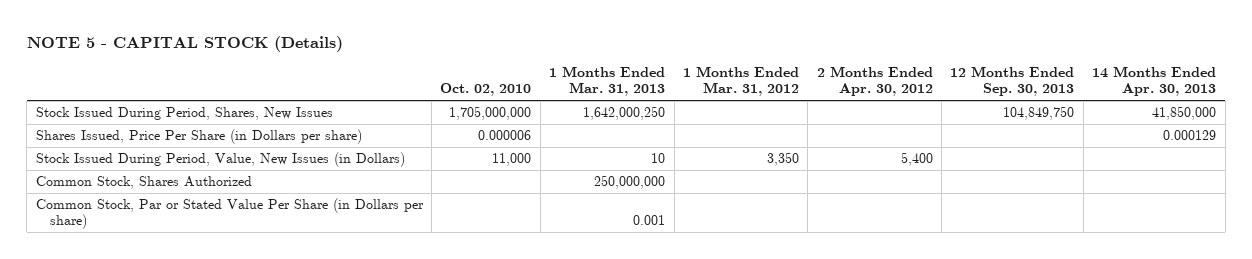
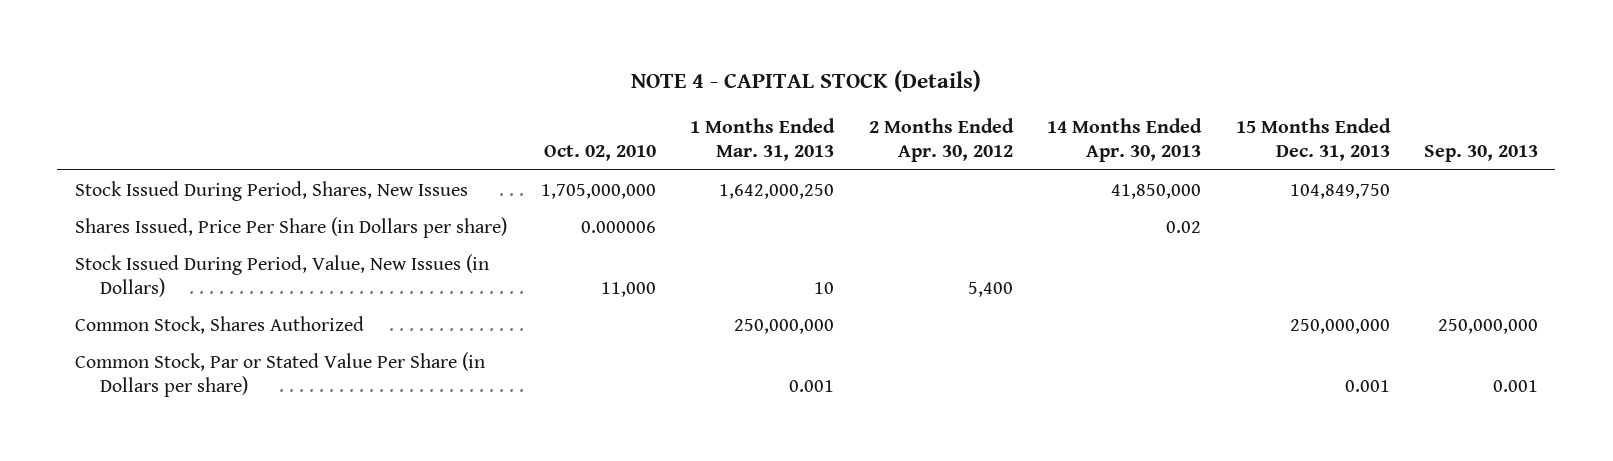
- NOTE 5 - CAPITAL STOCK (Details)
+ NOTE 4 - CAPITAL STOCK (Details)
- | Oct. 02, 2010 | 1 Months Ended Mar. 31, 2013 | 1 Months Ended Mar. 31, 2012 | 2 Months Ended Apr. 30, 2012 | 12 Months Ended Sep. 30, 2013 | 14 Months Ended Apr. 30, 2013
+ | Oct. 02, 2010 | 1 Months Ended Mar. 31, 2013 | 2 Months Ended Apr. 30, 2012 | 14 Months Ended Apr. 30, 2013 | 15 Months Ended Dec. 31, 2013 | Sep. 30, 2013
- Shares Issued, Price Per Share (in Dollars per share) | 0.000006 | | | | | 0.000129
+ Shares Issued, Price Per Share (in Dollars per share) | 0.000006 | | | 0.02 | |

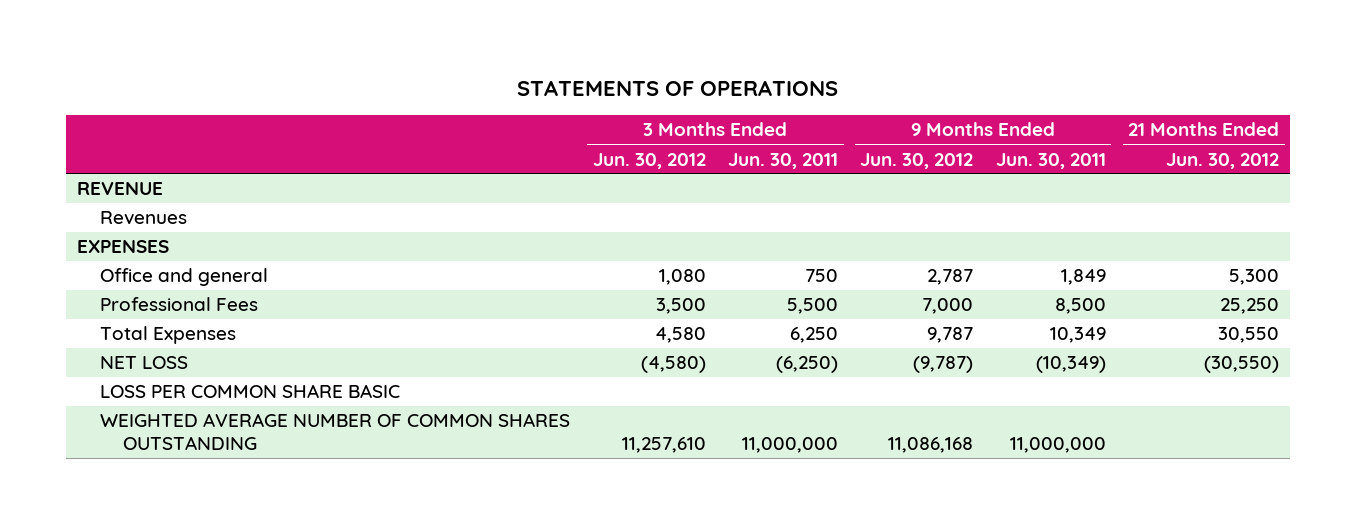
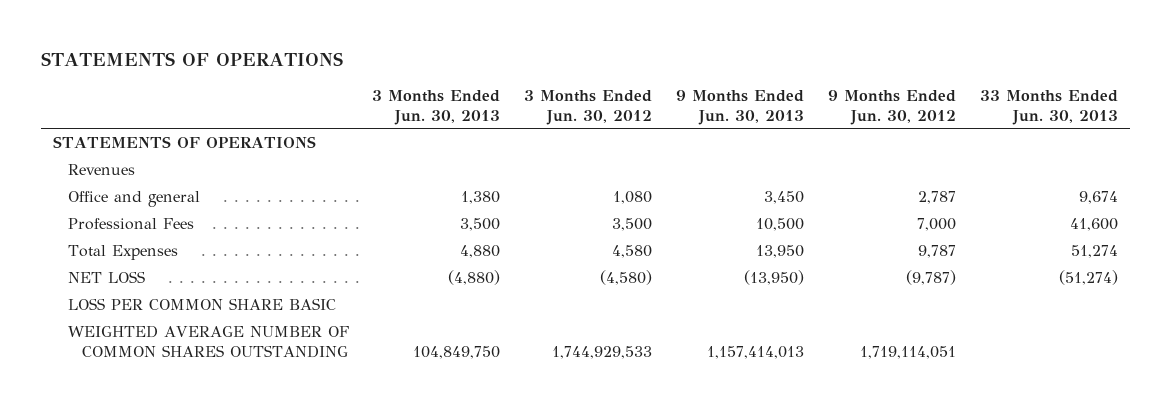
- | 3 Months Ended Jun. 30, 2012 | 3 Months Ended Jun. 30, 2011 | 9 Months Ended Jun. 30, 2012 | 9 Months Ended Jun. 30, 2011 | 21 Months Ended Jun. 30, 2012
+ | 3 Months Ended Jun. 30, 2013 | 3 Months Ended Jun. 30, 2012 | 9 Months Ended Jun. 30, 2013 | 9 Months Ended Jun. 30, 2012 | 33 Months Ended Jun. 30, 2013
- REVENUE
+ STATEMENTS OF OPERATIONS
- EXPENSES
- WEIGHTED AVERAGE NUMBER OF COMMON SHARES OUTSTANDING | 11,257,610 | 11,000,000 | 11,086,168 | 11,000,000 |
+ WEIGHTED AVERAGE NUMBER OF COMMON SHARES OUTSTANDING | 104,849,750 | 1,744,929,533 | 1,157,414,013 | 1,719,114,051 |

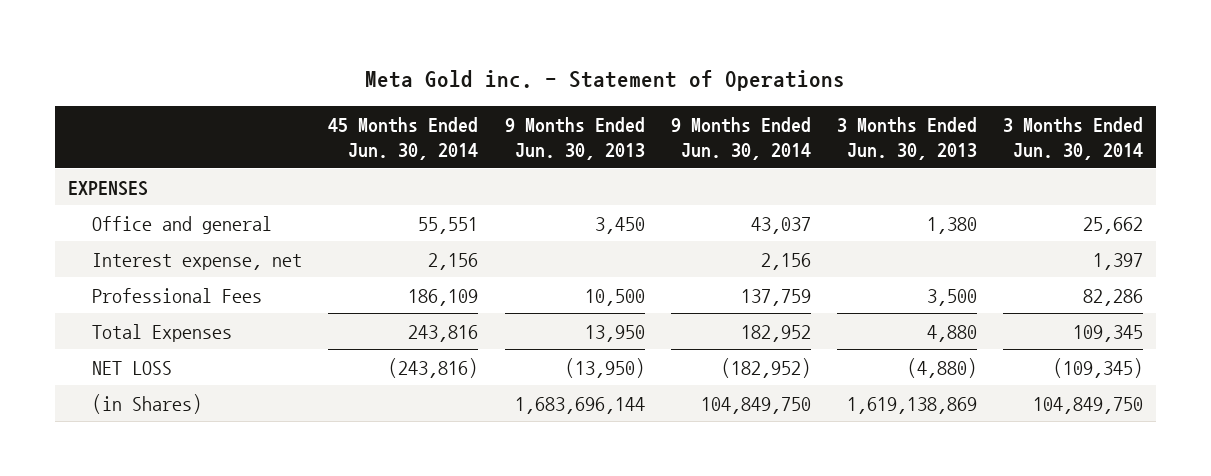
- STATEMENTS OF OPERATIONS
+ Meta Gold inc. - Statement of Operations
- | 3 Months Ended Jun. 30, 2013 | 3 Months Ended Jun. 30, 2012 | 9 Months Ended Jun. 30, 2013 | 9 Months Ended Jun. 30, 2012 | 33 Months Ended Jun. 30, 2013
+ | 45 Months Ended Jun. 30, 2014 | 9 Months Ended Jun. 30, 2013 | 9 Months Ended Jun. 30, 2014 | 3 Months Ended Jun. 30, 2013 | 3 Months Ended Jun. 30, 2014
- STATEMENTS OF OPERATIONS
- Revenues
+ EXPENSES
+ Interest expense, net | 2,156 | | 2,156 | | 1,397
- LOSS PER COMMON SHARE BASIC
- WEIGHTED AVERAGE NUMBER OF COMMON SHARES OUTSTANDING | 104,849,750 | 1,744,929,533 | 1,157,414,013 | 1,719,114,051 |
+ (in Shares) | | 1,683,696,144 | 104,849,750 | 1,619,138,869 | 104,849,750

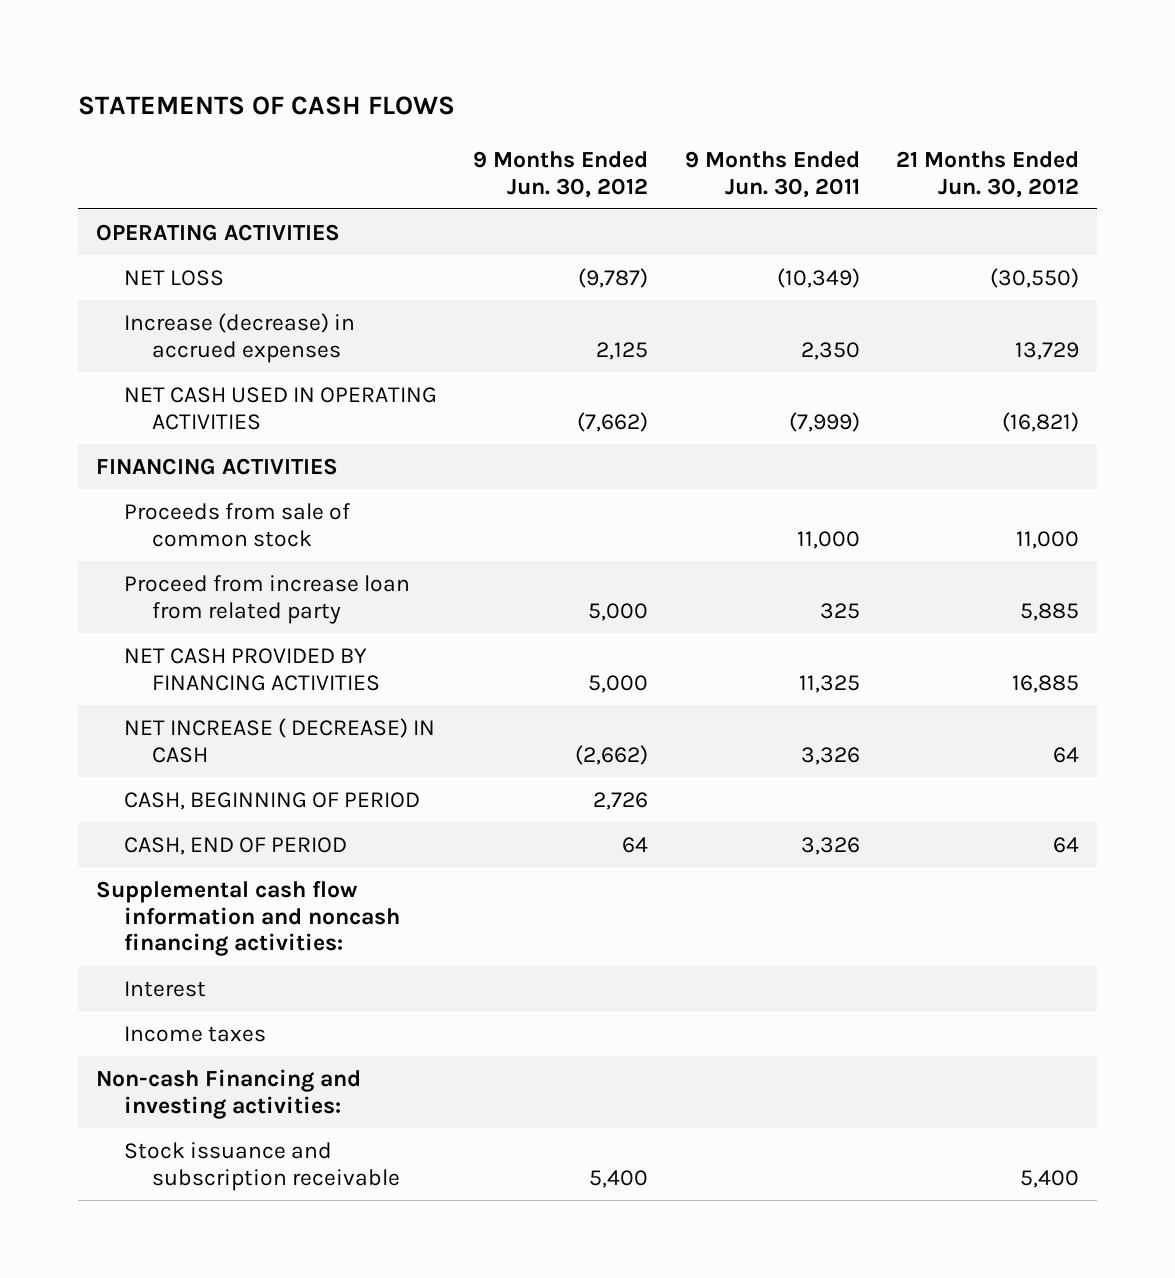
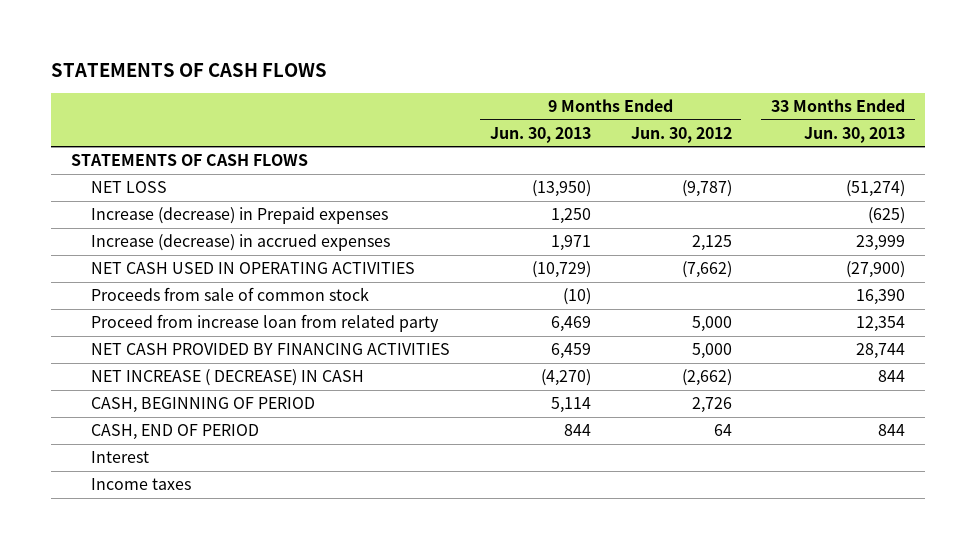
- | 9 Months Ended Jun. 30, 2012 | 9 Months Ended Jun. 30, 2011 | 21 Months Ended Jun. 30, 2012
+ | 9 Months Ended Jun. 30, 2013 | 9 Months Ended Jun. 30, 2012 | 33 Months Ended Jun. 30, 2013
- OPERATING ACTIVITIES
+ STATEMENTS OF CASH FLOWS
+ Increase (decrease) in Prepaid expenses | 1,250 | | (625)
- FINANCING ACTIVITIES
- Supplemental cash flow information and noncash financing activities:
- Non-cash Financing and investing activities:
- Stock issuance and subscription receivable | 5,400 | | 5,400

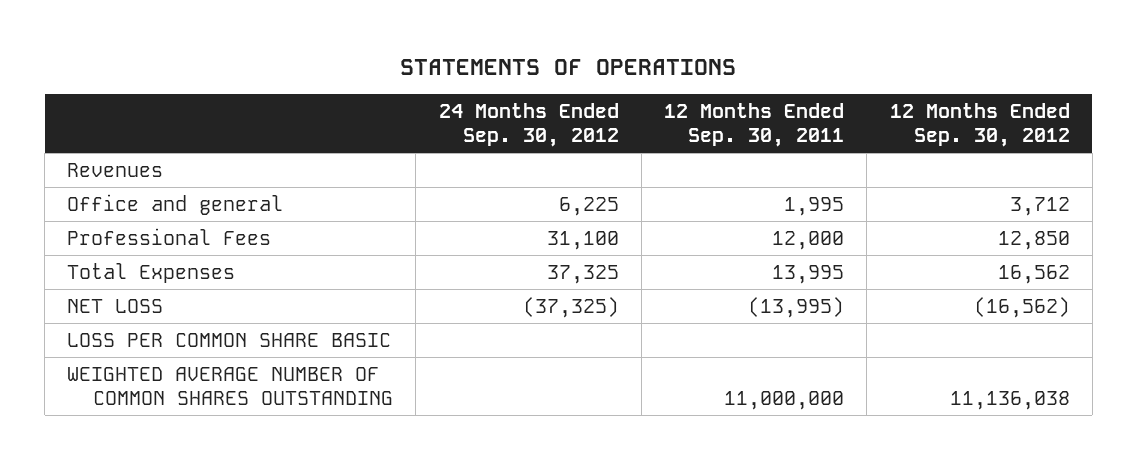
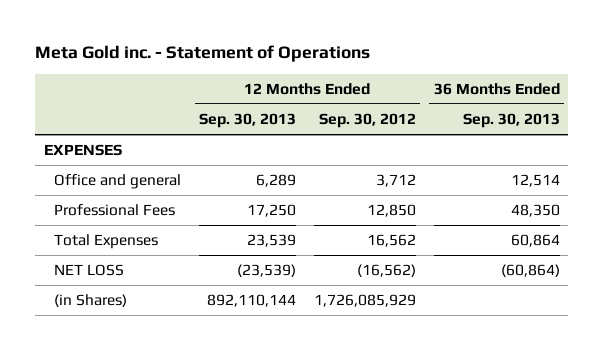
- STATEMENTS OF OPERATIONS
+ Meta Gold inc. - Statement of Operations
- | 24 Months Ended Sep. 30, 2012 | 12 Months Ended Sep. 30, 2011 | 12 Months Ended Sep. 30, 2012
+ | 12 Months Ended Sep. 30, 2013 | 12 Months Ended Sep. 30, 2012 | 36 Months Ended Sep. 30, 2013
- Revenues
+ EXPENSES
- LOSS PER COMMON SHARE BASIC
- WEIGHTED AVERAGE NUMBER OF COMMON SHARES OUTSTANDING | | 11,000,000 | 11,136,038
+ (in Shares) | 892,110,144 | 1,726,085,929 |

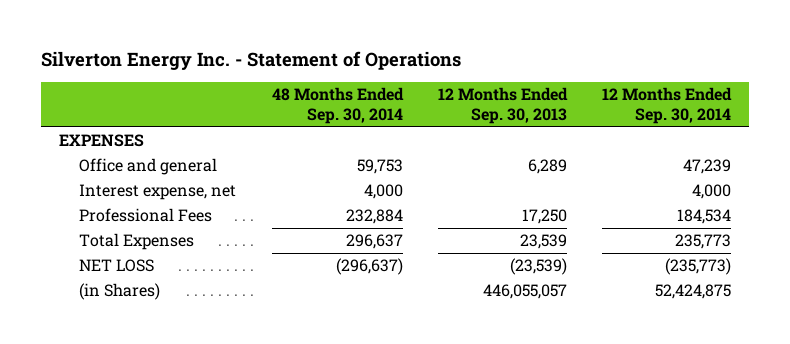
- Meta Gold inc. - Statement of Operations
+ Silverton Energy Inc. - Statement of Operations
- | 12 Months Ended Sep. 30, 2013 | 12 Months Ended Sep. 30, 2012 | 36 Months Ended Sep. 30, 2013
+ | 48 Months Ended Sep. 30, 2014 | 12 Months Ended Sep. 30, 2013 | 12 Months Ended Sep. 30, 2014
+ Interest expense, net | 4,000 | | 4,000
- (in Shares) | 892,110,144 | 1,726,085,929 |
+ (in Shares) | | 446,055,057 | 52,424,875

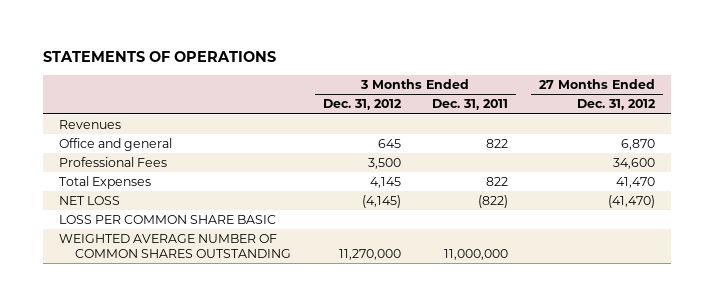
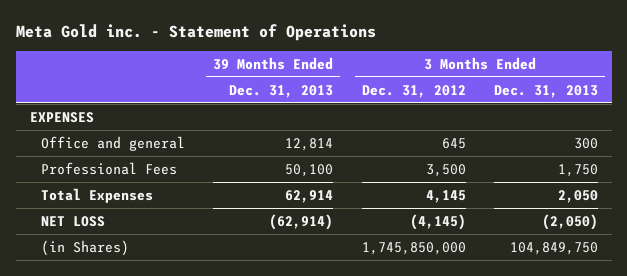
- STATEMENTS OF OPERATIONS
+ Meta Gold inc. - Statement of Operations
- | 3 Months Ended Dec. 31, 2012 | 3 Months Ended Dec. 31, 2011 | 27 Months Ended Dec. 31, 2012
+ | 39 Months Ended Dec. 31, 2013 | 3 Months Ended Dec. 31, 2012 | 3 Months Ended Dec. 31, 2013
- Revenues
+ EXPENSES
- LOSS PER COMMON SHARE BASIC
- WEIGHTED AVERAGE NUMBER OF COMMON SHARES OUTSTANDING | 11,270,000 | 11,000,000 |
+ (in Shares) | | 1,745,850,000 | 104,849,750

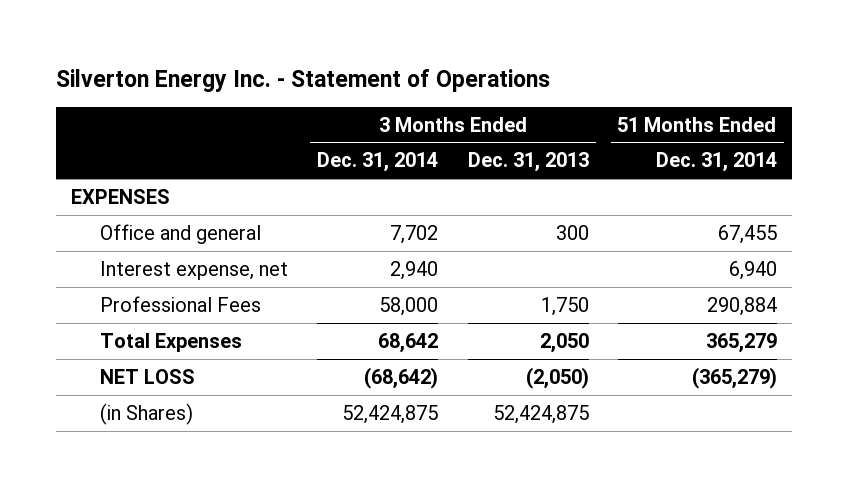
- Meta Gold inc. - Statement of Operations
+ Silverton Energy Inc. - Statement of Operations
- | 39 Months Ended Dec. 31, 2013 | 3 Months Ended Dec. 31, 2012 | 3 Months Ended Dec. 31, 2013
+ | 3 Months Ended Dec. 31, 2014 | 3 Months Ended Dec. 31, 2013 | 51 Months Ended Dec. 31, 2014
+ Interest expense, net | 2,940 | | 6,940
- (in Shares) | | 1,745,850,000 | 104,849,750
+ (in Shares) | 52,424,875 | 52,424,875 |

